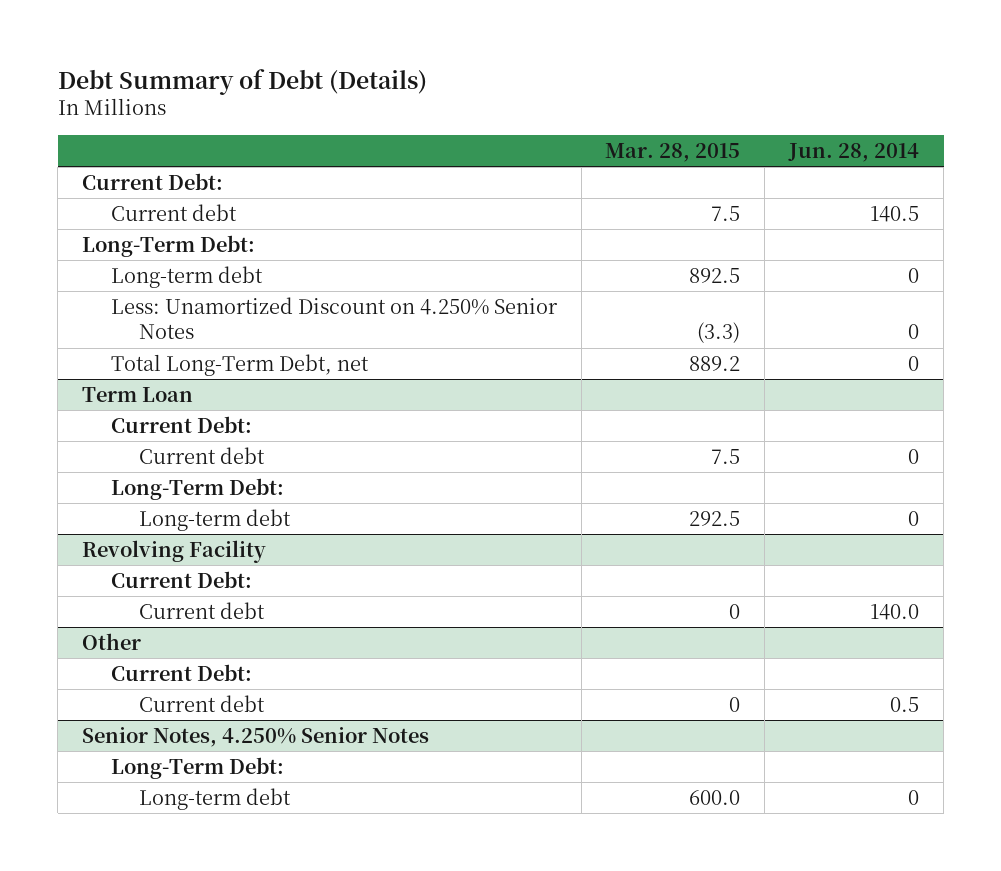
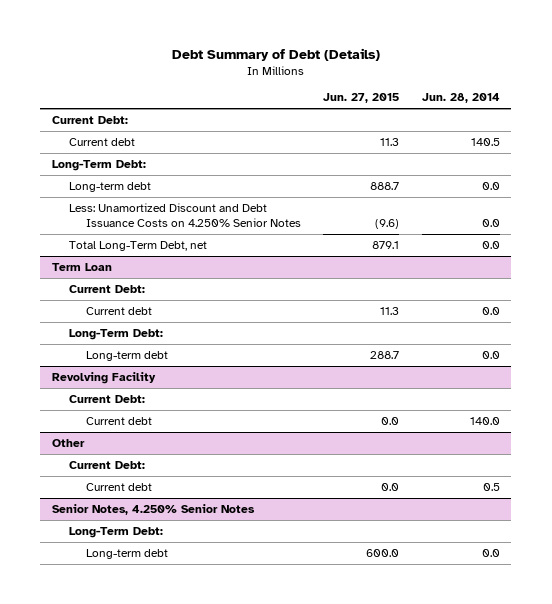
- | Mar. 28, 2015 | Jun. 28, 2014
+ | Jun. 27, 2015 | Jun. 28, 2014
- Long-term debt | 892.5 | 0
- Less: Unamortized Discount on 4.250% Senior Notes | (3.3) | 0
- Total Long-Term Debt, net | 889.2 | 0
+ Long-term debt | 888.7 | 0.0
+ Less: Unamortized Discount and Debt Issuance Costs on 4.250% Senior Notes | (9.6) | 0.0
+ Total Long-Term Debt, net | 879.1 | 0.0
@ Term Loan
- Current debt | 7.5 | 0
+ Current debt | 11.3 | 0.0
- Long-term debt | 292.5 | 0
+ Long-term debt | 288.7 | 0.0
@ Senior Notes, 4.250% Senior Notes
- Long-term debt | 600.0 | 0
+ Long-term debt | 600.0 | 0.0

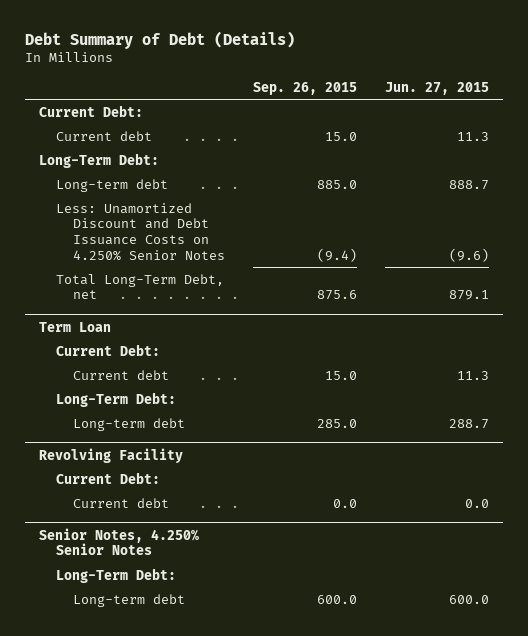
- | Jun. 27, 2015 | Jun. 28, 2014
+ | Sep. 26, 2015 | Jun. 27, 2015
- Other
- Current Debt:
- Current debt | 0.0 | 0.5

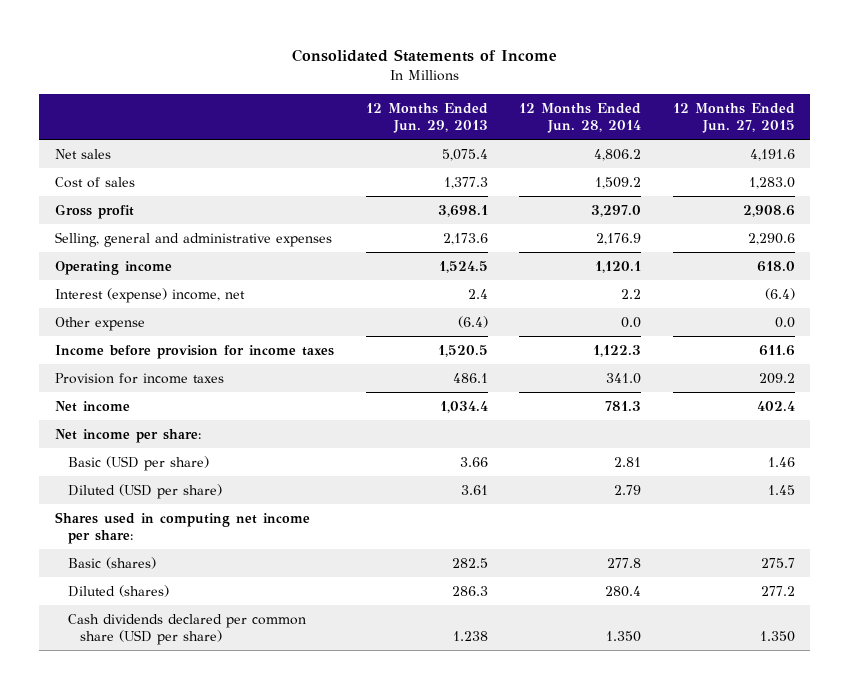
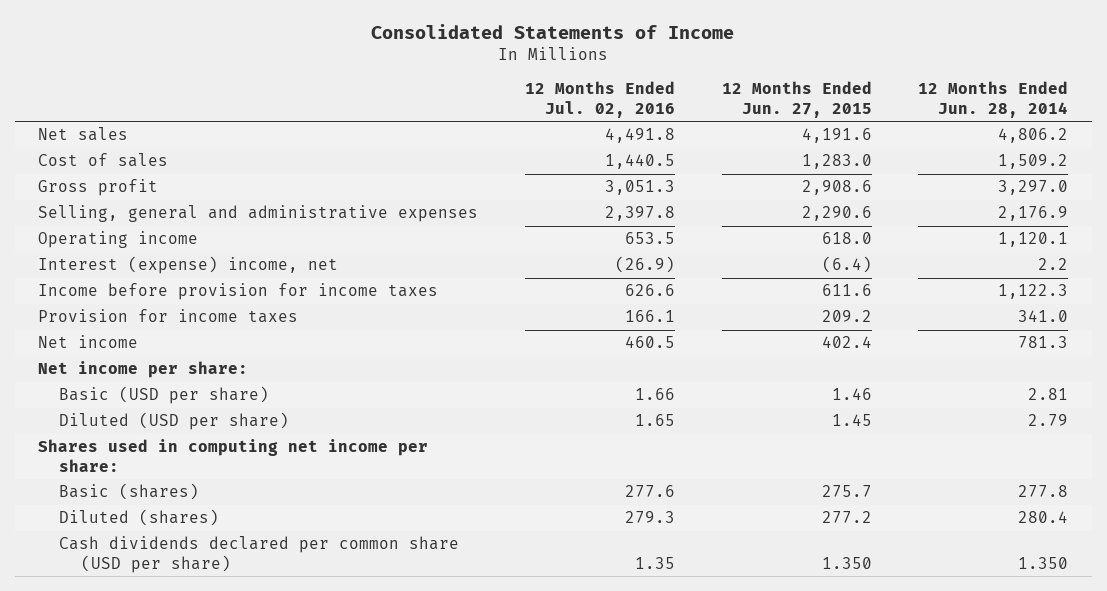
- | 12 Months Ended Jun. 29, 2013 | 12 Months Ended Jun. 28, 2014 | 12 Months Ended Jun. 27, 2015
+ | 12 Months Ended Jul. 02, 2016 | 12 Months Ended Jun. 27, 2015 | 12 Months Ended Jun. 28, 2014
- Other expense | (6.4) | 0.0 | 0.0

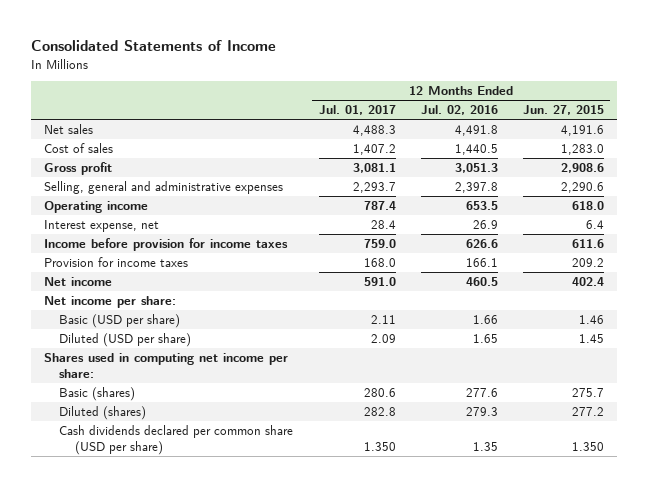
- | 12 Months Ended Jul. 02, 2016 | 12 Months Ended Jun. 27, 2015 | 12 Months Ended Jun. 28, 2014
+ | 12 Months Ended Jul. 01, 2017 | 12 Months Ended Jul. 02, 2016 | 12 Months Ended Jun. 27, 2015
- Interest (expense) income, net | (26.9) | (6.4) | 2.2
+ Interest expense, net | 28.4 | 26.9 | 6.4

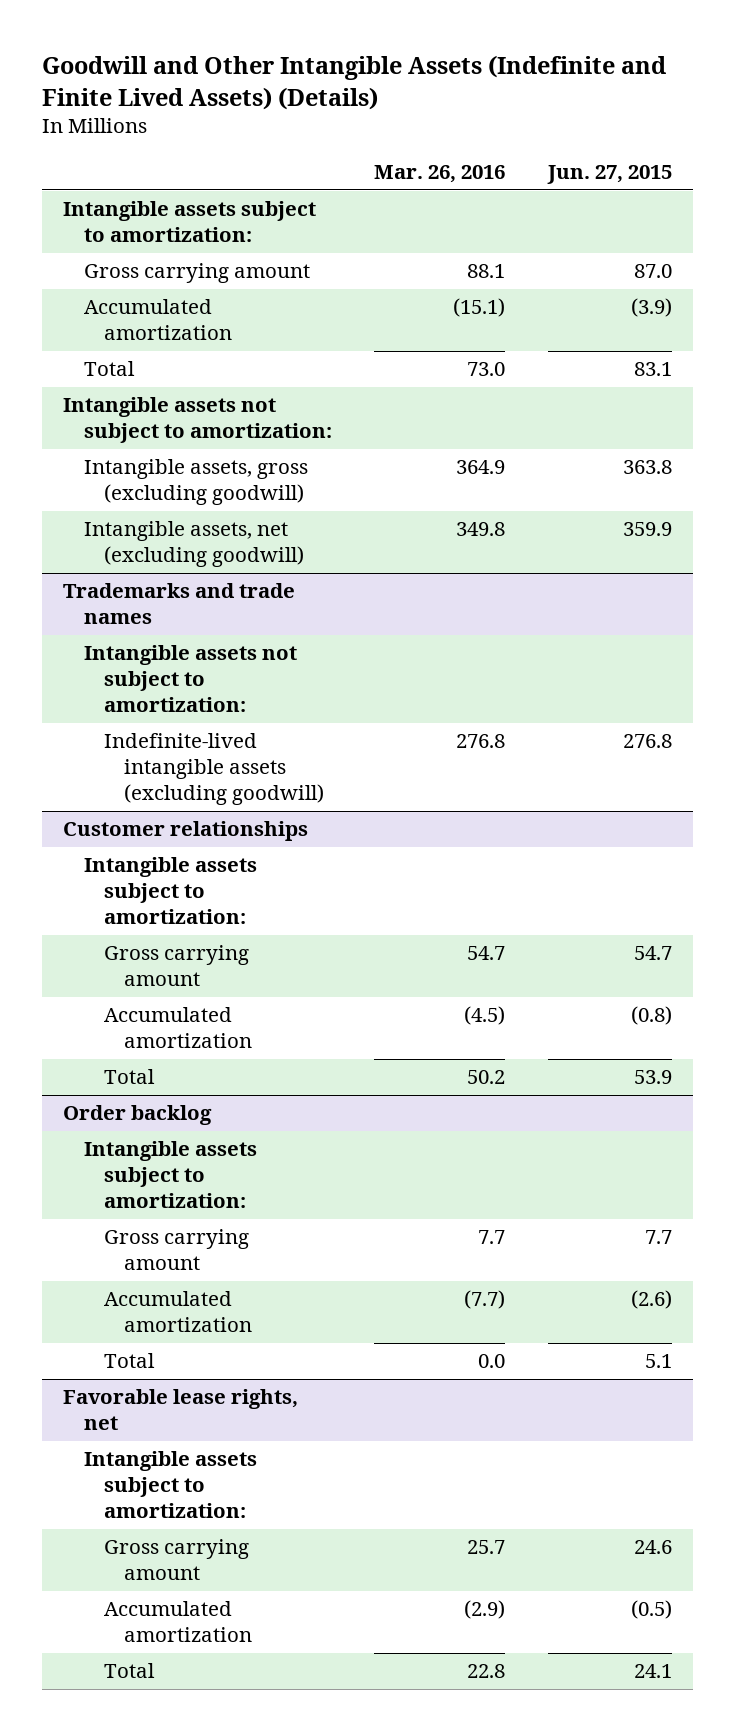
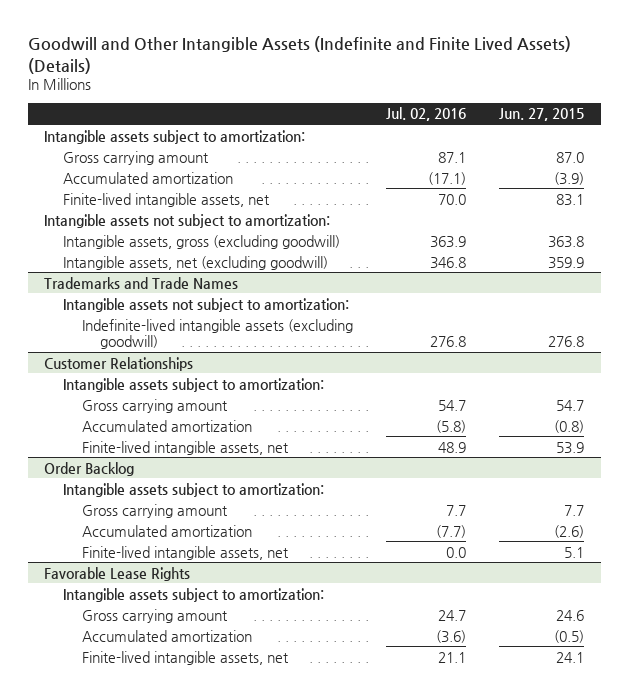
- | Mar. 26, 2016 | Jun. 27, 2015
+ | Jul. 02, 2016 | Jun. 27, 2015
- Total | 73.0 | 83.1
+ Finite-lived intangible assets, net | 70.0 | 83.1
- Trademarks and trade names
+ Trademarks and Trade Names
- Customer relationships
+ Customer Relationships
- Total | 50.2 | 53.9
- Order backlog
+ Finite-lived intangible assets, net | 48.9 | 53.9
+ Order Backlog
- Total | 0.0 | 5.1
- Favorable lease rights, net
+ Finite-lived intangible assets, net | 0.0 | 5.1
+ Favorable Lease Rights
- Total | 22.8 | 24.1
+ Finite-lived intangible assets, net | 21.1 | 24.1

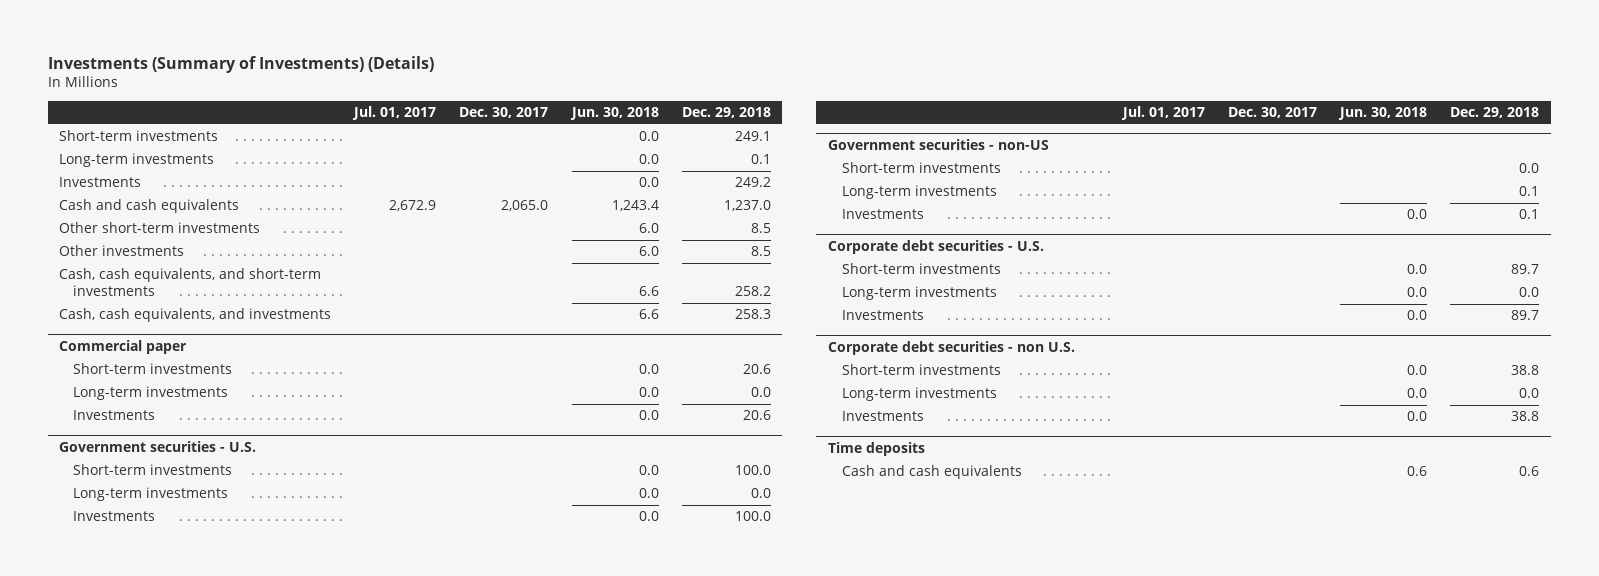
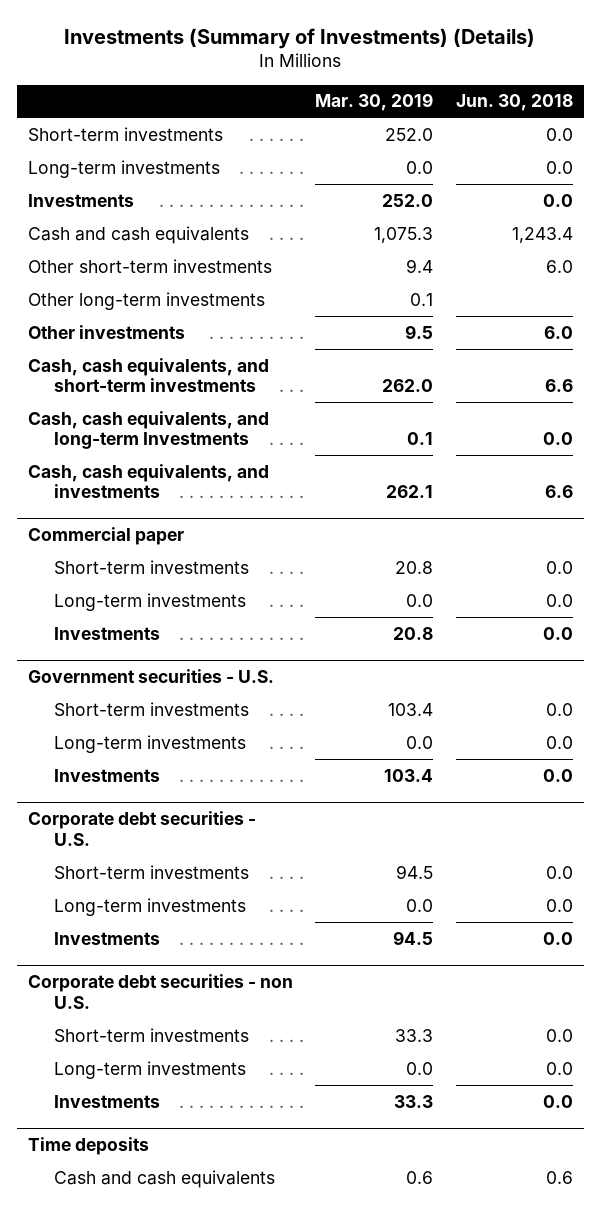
- | Jul. 01, 2017 | Dec. 30, 2017 | Jun. 30, 2018 | Dec. 29, 2018
+ | Mar. 30, 2019 | Jun. 30, 2018
+ Other long-term investments | 0.1 |
+ Cash, cash equivalents, and long-term Investments | 0.1 | 0.0
- Government securities - non-US
- Short-term investments | | | | 0.0
- Long-term investments | | | | 0.1
- Investments | | | 0.0 | 0.1

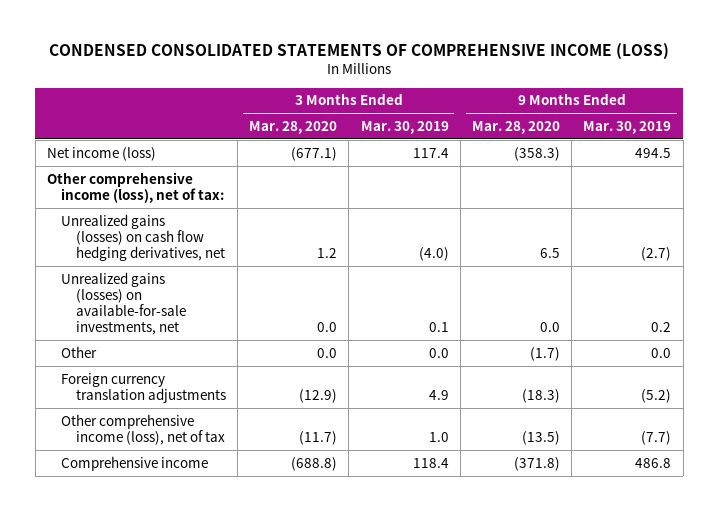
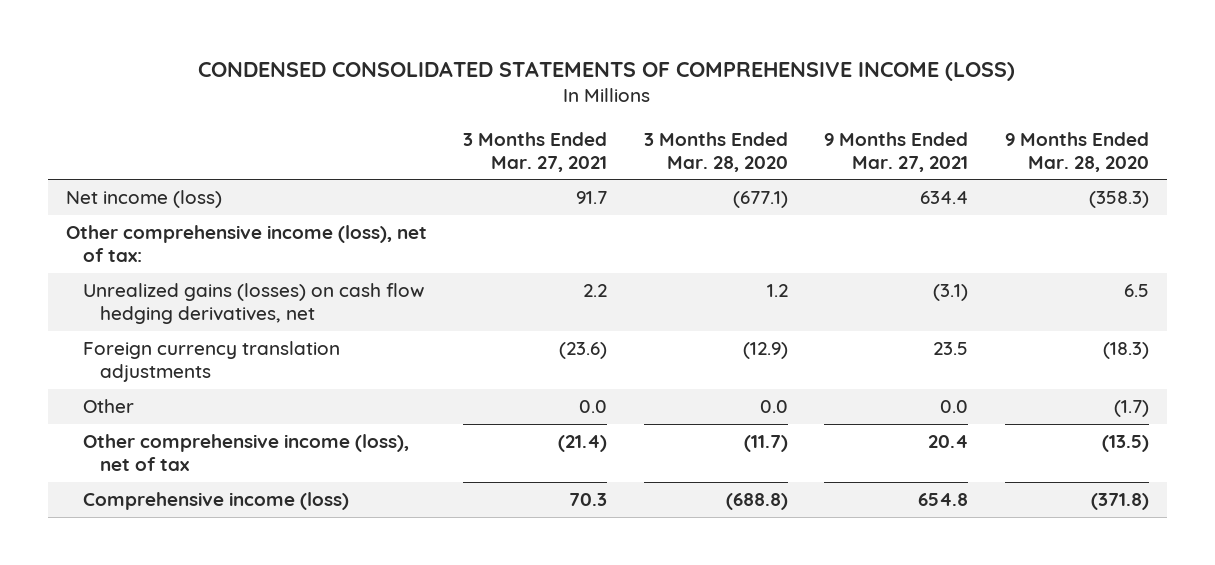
- | 3 Months Ended Mar. 28, 2020 | 3 Months Ended Mar. 30, 2019 | 9 Months Ended Mar. 28, 2020 | 9 Months Ended Mar. 30, 2019
+ | 3 Months Ended Mar. 27, 2021 | 3 Months Ended Mar. 28, 2020 | 9 Months Ended Mar. 27, 2021 | 9 Months Ended Mar. 28, 2020
- Unrealized gains (losses) on available-for-sale investments, net | 0.0 | 0.1 | 0.0 | 0.2
moved down: Other | 0.0 | 0.0 | 0.0 | (1.7)
- Comprehensive income | (688.8) | 118.4 | (371.8) | 486.8
+ Comprehensive income (loss) | 70.3 | (688.8) | 654.8 | (371.8)

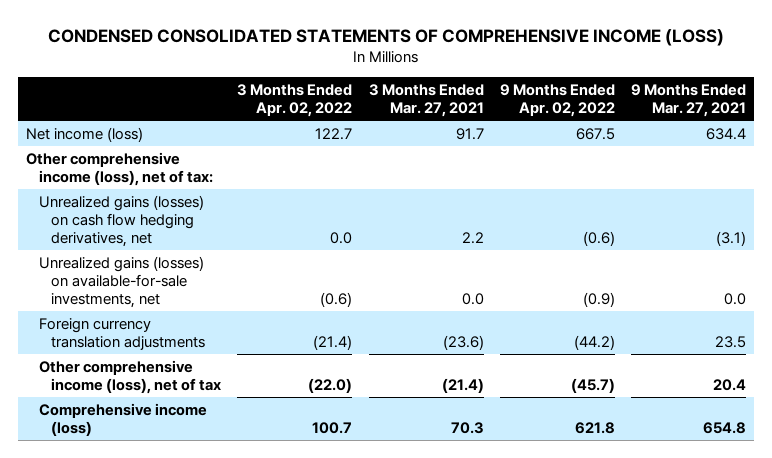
- | 3 Months Ended Mar. 27, 2021 | 3 Months Ended Mar. 28, 2020 | 9 Months Ended Mar. 27, 2021 | 9 Months Ended Mar. 28, 2020
+ | 3 Months Ended Apr. 02, 2022 | 3 Months Ended Mar. 27, 2021 | 9 Months Ended Apr. 02, 2022 | 9 Months Ended Mar. 27, 2021
+ Unrealized gains (losses) on available-for-sale investments, net | (0.6) | 0.0 | (0.9) | 0.0
- Other | 0.0 | 0.0 | 0.0 | (1.7)

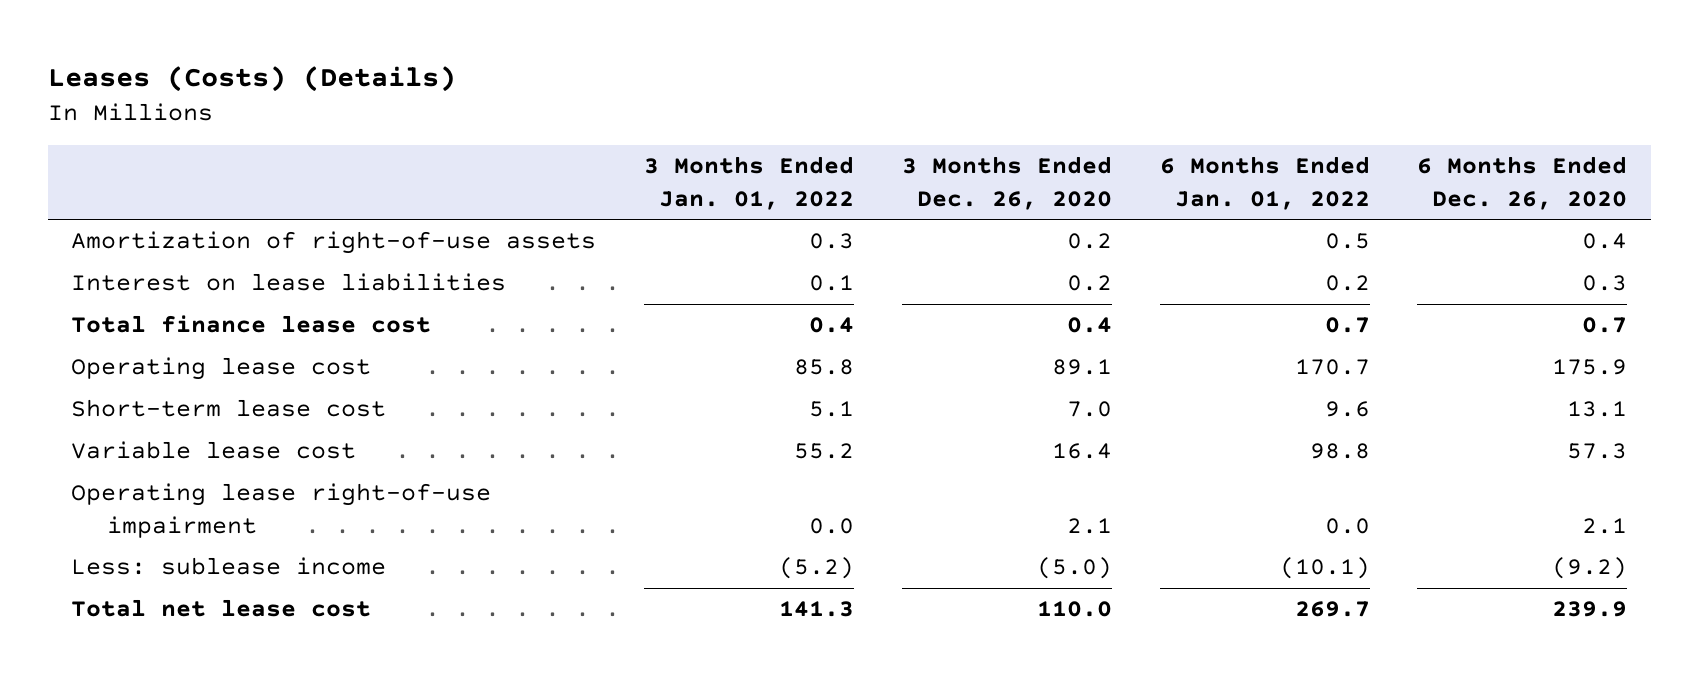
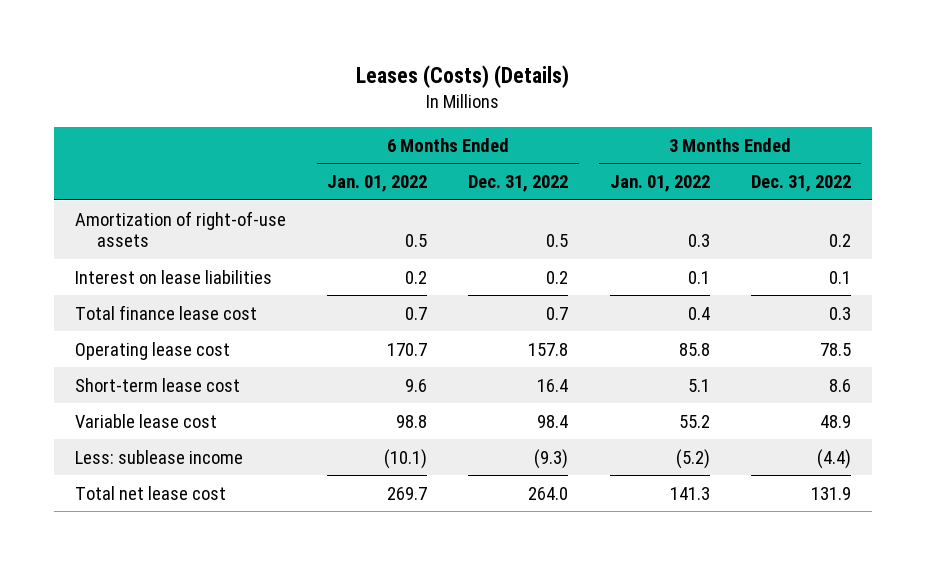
- | 3 Months Ended Jan. 01, 2022 | 3 Months Ended Dec. 26, 2020 | 6 Months Ended Jan. 01, 2022 | 6 Months Ended Dec. 26, 2020
+ | 6 Months Ended Jan. 01, 2022 | 6 Months Ended Dec. 31, 2022 | 3 Months Ended Jan. 01, 2022 | 3 Months Ended Dec. 31, 2022
- Operating lease right-of-use impairment | 0.0 | 2.1 | 0.0 | 2.1

